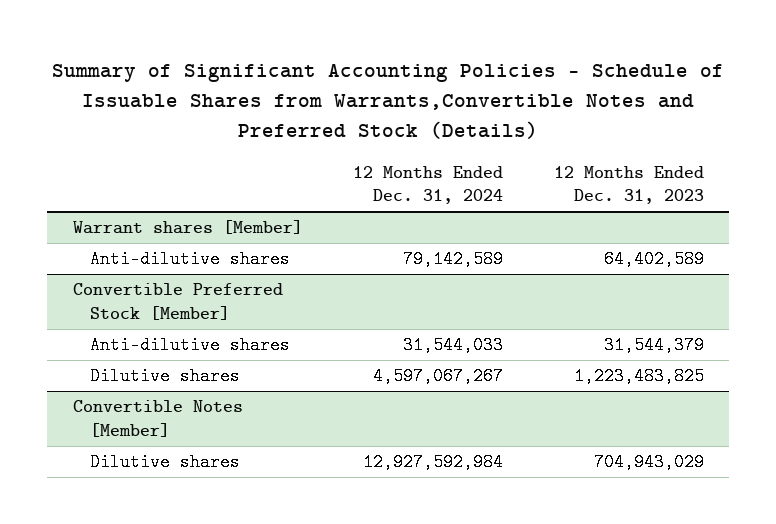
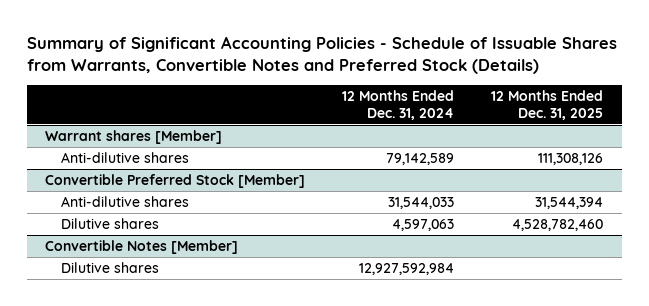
- Summary of Significant Accounting Policies - Schedule of Issuable Shares from Warrants,Convertible Notes and Preferred Stock (Details)
+ Summary of Significant Accounting Policies - Schedule of Issuable Shares from Warrants, Convertible Notes and Preferred Stock (Details)
- | 12 Months Ended Dec. 31, 2024 | 12 Months Ended Dec. 31, 2023
+ | 12 Months Ended Dec. 31, 2024 | 12 Months Ended Dec. 31, 2025
@ Convertible Preferred Stock [Member]
- Dilutive shares | 4,597,067,267 | 1,223,483,825
+ Dilutive shares | 4,597,063 | 4,528,782,460

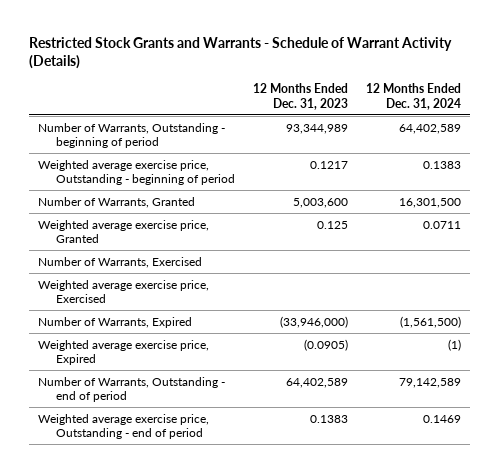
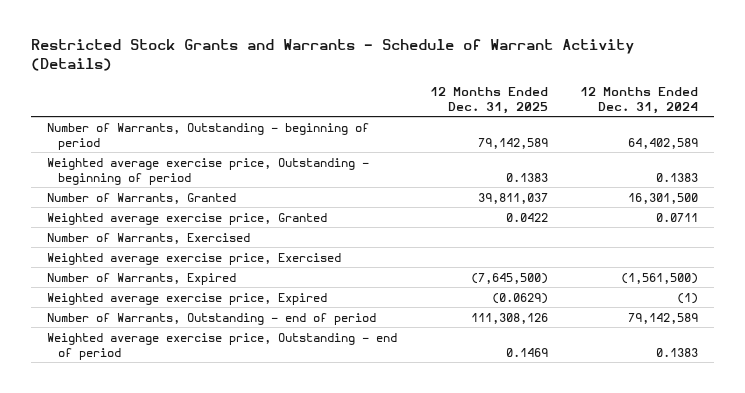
- | 12 Months Ended Dec. 31, 2023 | 12 Months Ended Dec. 31, 2024
+ | 12 Months Ended Dec. 31, 2025 | 12 Months Ended Dec. 31, 2024
- Weighted average exercise price, Outstanding - end of period | 0.1383 | 0.1469
+ Weighted average exercise price, Outstanding - end of period | 0.1469 | 0.1383

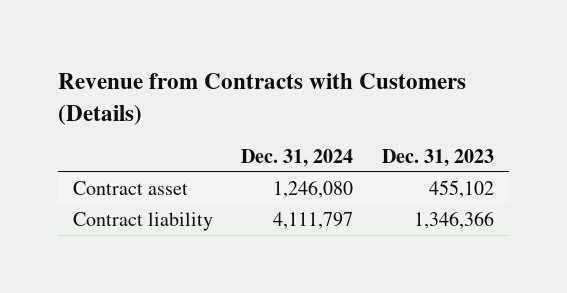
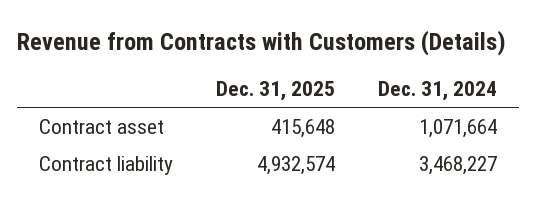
- | Dec. 31, 2024 | Dec. 31, 2023
+ | Dec. 31, 2025 | Dec. 31, 2024
- Contract asset | 1,246,080 | 455,102
- Contract liability | 4,111,797 | 1,346,366
+ Contract asset | 415,648 | 1,071,664
+ Contract liability | 4,932,574 | 3,468,227

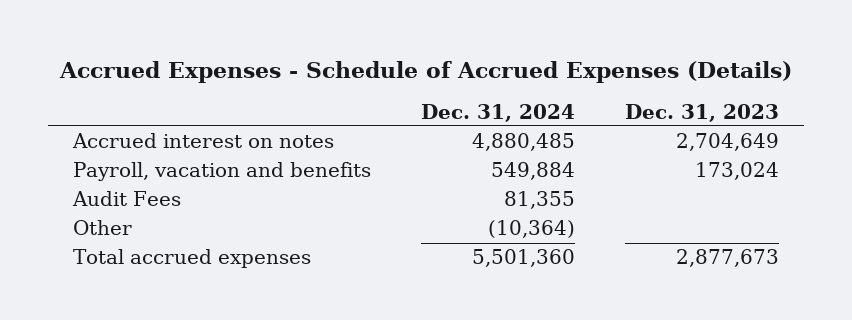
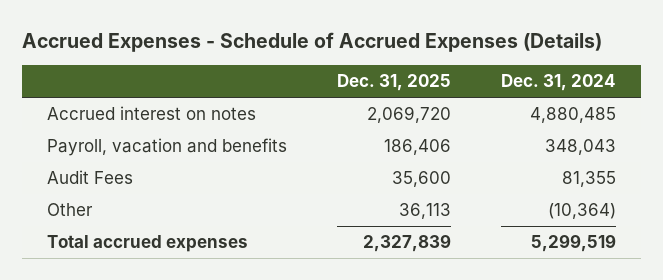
- | Dec. 31, 2024 | Dec. 31, 2023
+ | Dec. 31, 2025 | Dec. 31, 2024
- Payroll, vacation and benefits | 549,884 | 173,024
+ Payroll, vacation and benefits | 186,406 | 348,043
- Total accrued expenses | 5,501,360 | 2,877,673
+ Total accrued expenses | 2,327,839 | 5,299,519

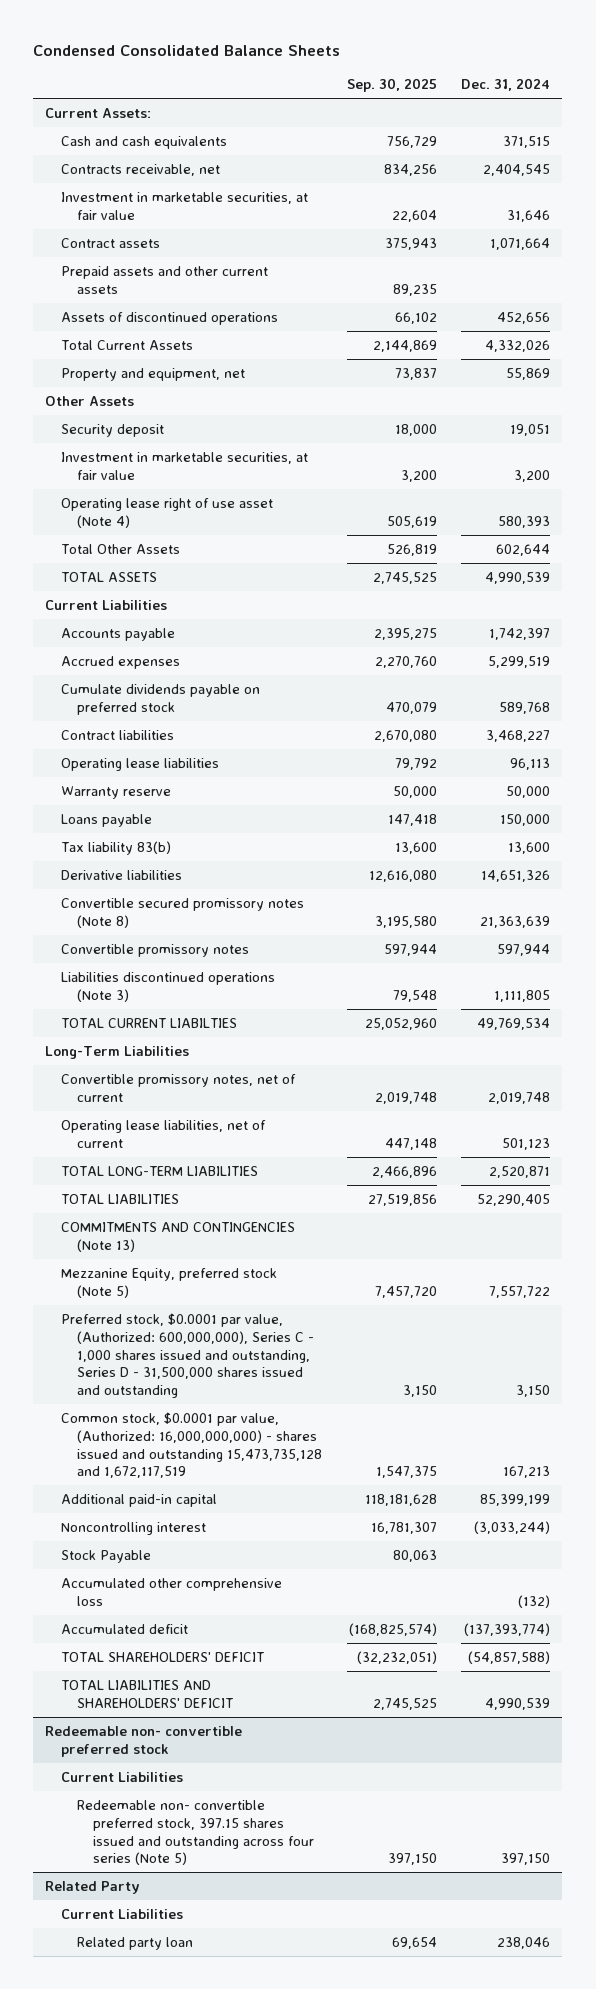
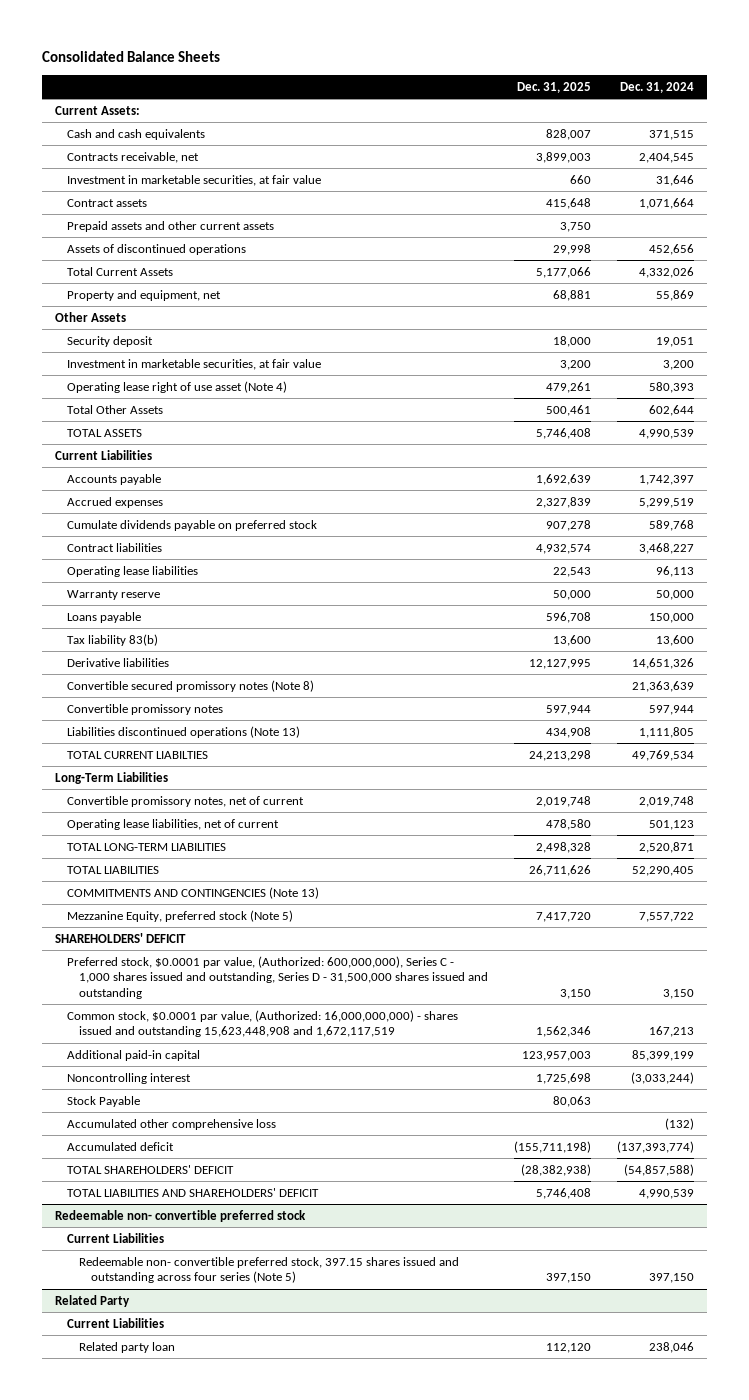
- Condensed Consolidated Balance Sheets
+ Consolidated Balance Sheets
- | Sep. 30, 2025 | Dec. 31, 2024
+ | Dec. 31, 2025 | Dec. 31, 2024
- Liabilities discontinued operations (Note 3) | 79,548 | 1,111,805
+ Liabilities discontinued operations (Note 13) | 434,908 | 1,111,805
+ SHAREHOLDERS' DEFICIT
- Common stock, $0.0001 par value, (Authorized: 16,000,000,000) - shares issued and outstanding 15,473,735,128 and 1,672,117,519 | 1,547,375 | 167,213
+ Common stock, $0.0001 par value, (Authorized: 16,000,000,000) - shares issued and outstanding 15,623,448,908 and 1,672,117,519 | 1,562,346 | 167,213

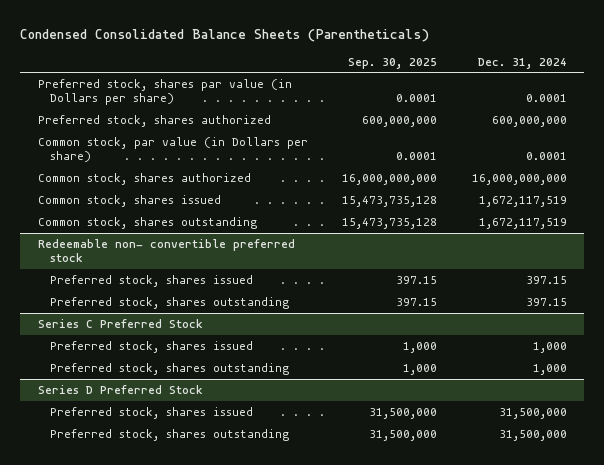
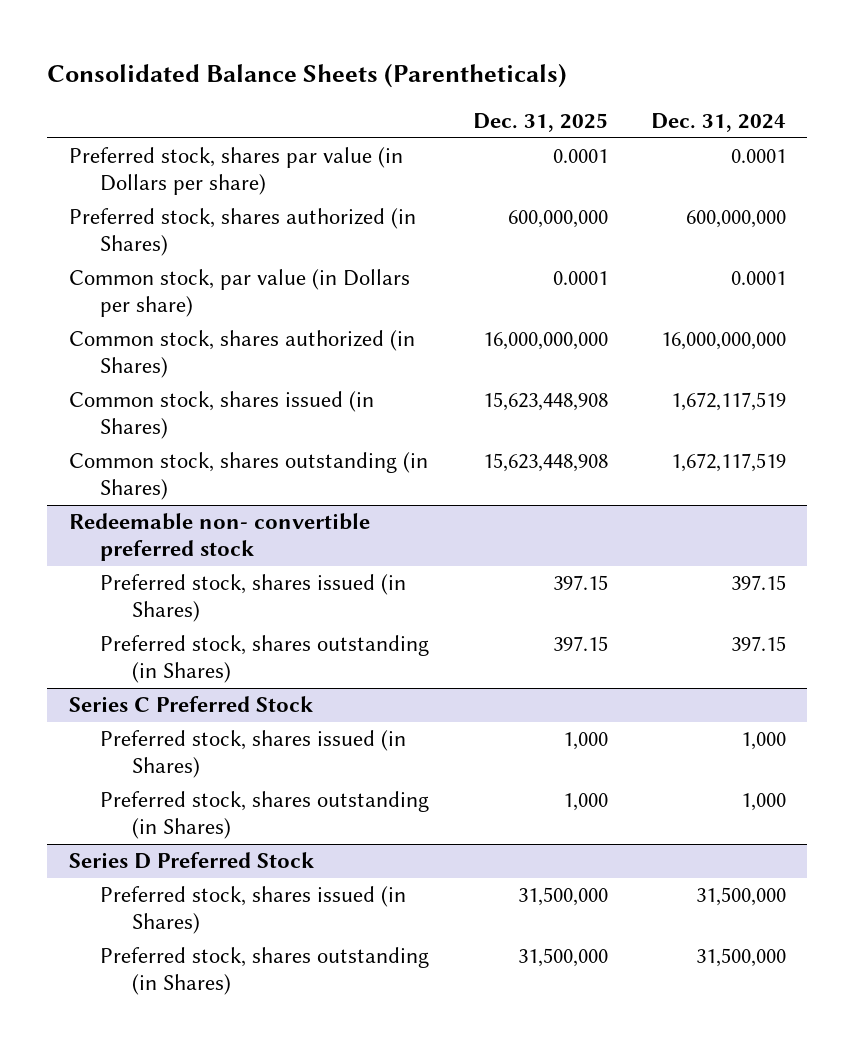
- Condensed Consolidated Balance Sheets (Parentheticals)
+ Consolidated Balance Sheets (Parentheticals)
- | Sep. 30, 2025 | Dec. 31, 2024
+ | Dec. 31, 2025 | Dec. 31, 2024
- Preferred stock, shares authorized | 600,000,000 | 600,000,000
+ Preferred stock, shares authorized (in Shares) | 600,000,000 | 600,000,000
- Common stock, shares authorized | 16,000,000,000 | 16,000,000,000
- Common stock, shares issued | 15,473,735,128 | 1,672,117,519
- Common stock, shares outstanding | 15,473,735,128 | 1,672,117,519
+ Common stock, shares authorized (in Shares) | 16,000,000,000 | 16,000,000,000
+ Common stock, shares issued (in Shares) | 15,623,448,908 | 1,672,117,519
+ Common stock, shares outstanding (in Shares) | 15,623,448,908 | 1,672,117,519
@ Redeemable non- convertible preferred stock
- Preferred stock, shares issued | 397.15 | 397.15
- Preferred stock, shares outstanding | 397.15 | 397.15
+ Preferred stock, shares issued (in Shares) | 397.15 | 397.15
+ Preferred stock, shares outstanding (in Shares) | 397.15 | 397.15
@ Series C Preferred Stock
- Preferred stock, shares issued | 1,000 | 1,000
- Preferred stock, shares outstanding | 1,000 | 1,000
+ Preferred stock, shares issued (in Shares) | 1,000 | 1,000
+ Preferred stock, shares outstanding (in Shares) | 1,000 | 1,000
@ Series D Preferred Stock
- Preferred stock, shares issued | 31,500,000 | 31,500,000
- Preferred stock, shares outstanding | 31,500,000 | 31,500,000
+ Preferred stock, shares issued (in Shares) | 31,500,000 | 31,500,000
+ Preferred stock, shares outstanding (in Shares) | 31,500,000 | 31,500,000

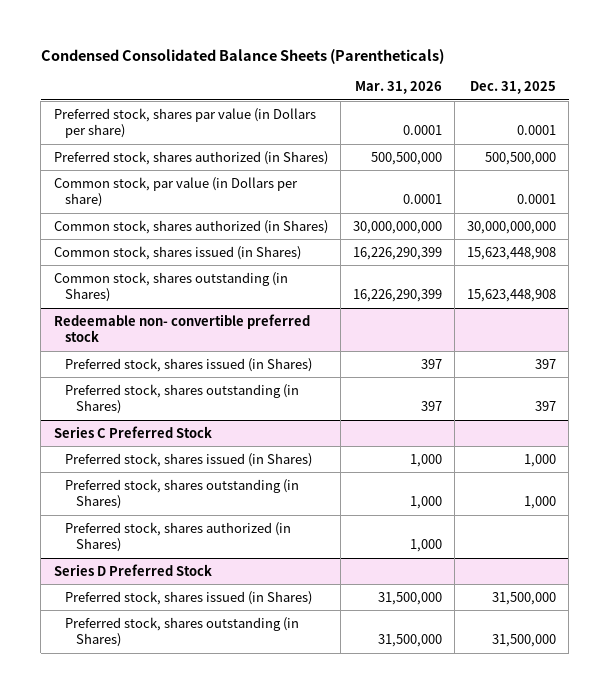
- Consolidated Balance Sheets (Parentheticals)
+ Condensed Consolidated Balance Sheets (Parentheticals)
- | Dec. 31, 2025 | Dec. 31, 2024
+ | Mar. 31, 2026 | Dec. 31, 2025
- Preferred stock, shares authorized (in Shares) | 600,000,000 | 600,000,000
+ Preferred stock, shares authorized (in Shares) | 500,500,000 | 500,500,000
- Common stock, shares authorized (in Shares) | 16,000,000,000 | 16,000,000,000
+ Common stock, shares authorized (in Shares) | 30,000,000,000 | 30,000,000,000
@ Redeemable non- convertible preferred stock
- Preferred stock, shares issued (in Shares) | 397.15 | 397.15
- Preferred stock, shares outstanding (in Shares) | 397.15 | 397.15
+ Preferred stock, shares issued (in Shares) | 397 | 397
+ Preferred stock, shares outstanding (in Shares) | 397 | 397
@ Series C Preferred Stock
+ Preferred stock, shares authorized (in Shares) | 1,000 |

